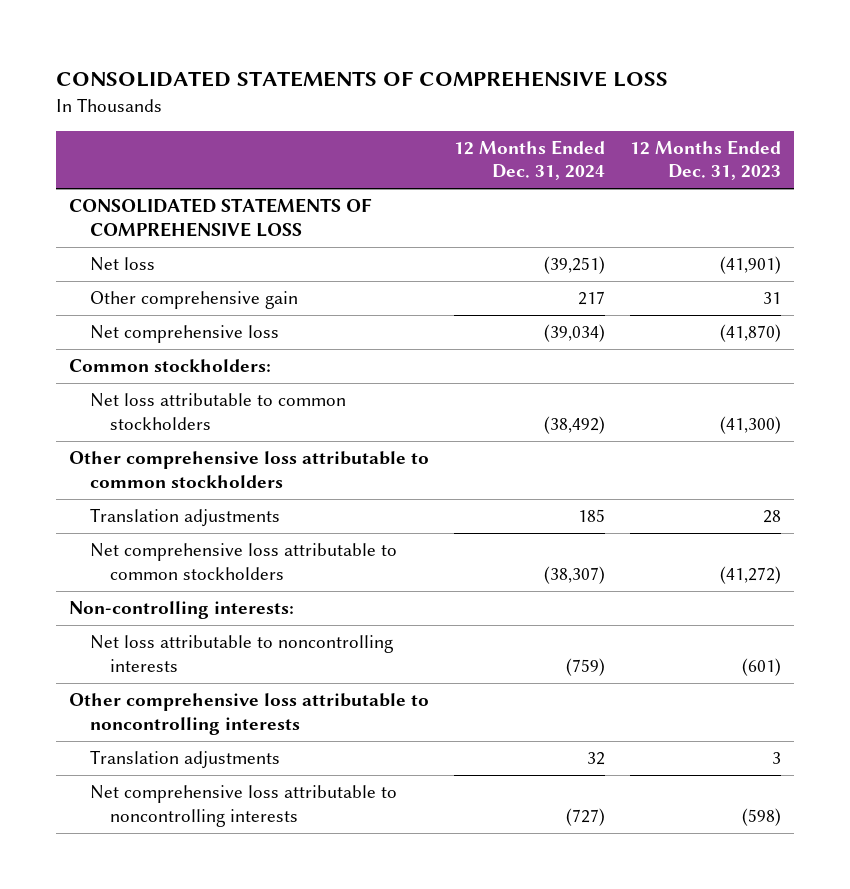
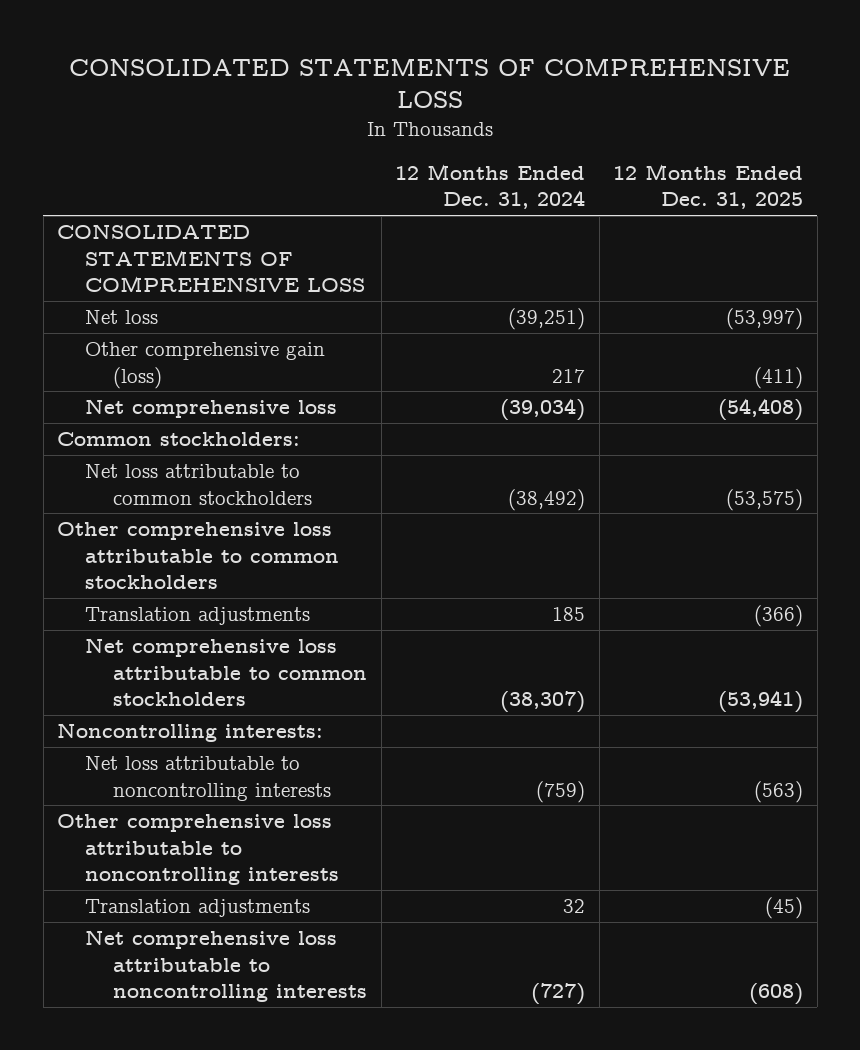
- | 12 Months Ended Dec. 31, 2024 | 12 Months Ended Dec. 31, 2023
+ | 12 Months Ended Dec. 31, 2024 | 12 Months Ended Dec. 31, 2025
- Other comprehensive gain | 217 | 31
+ Other comprehensive gain (loss) | 217 | (411)
- Non-controlling interests:
+ Noncontrolling interests:

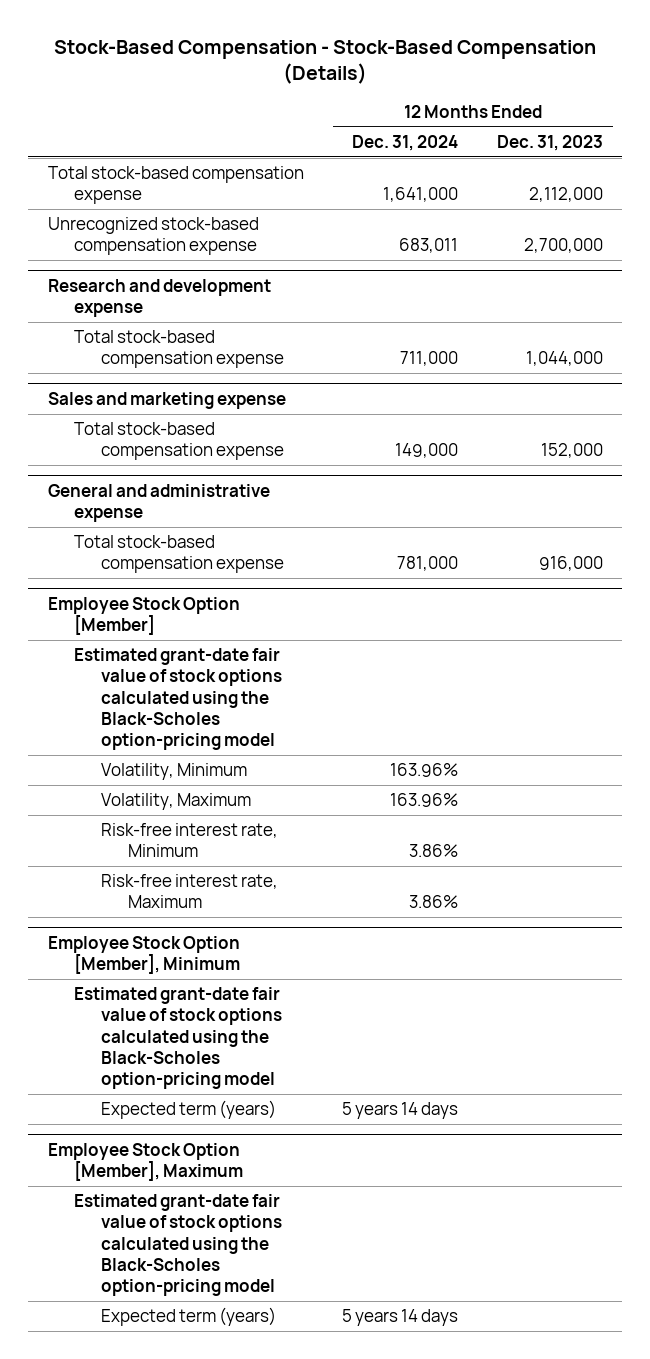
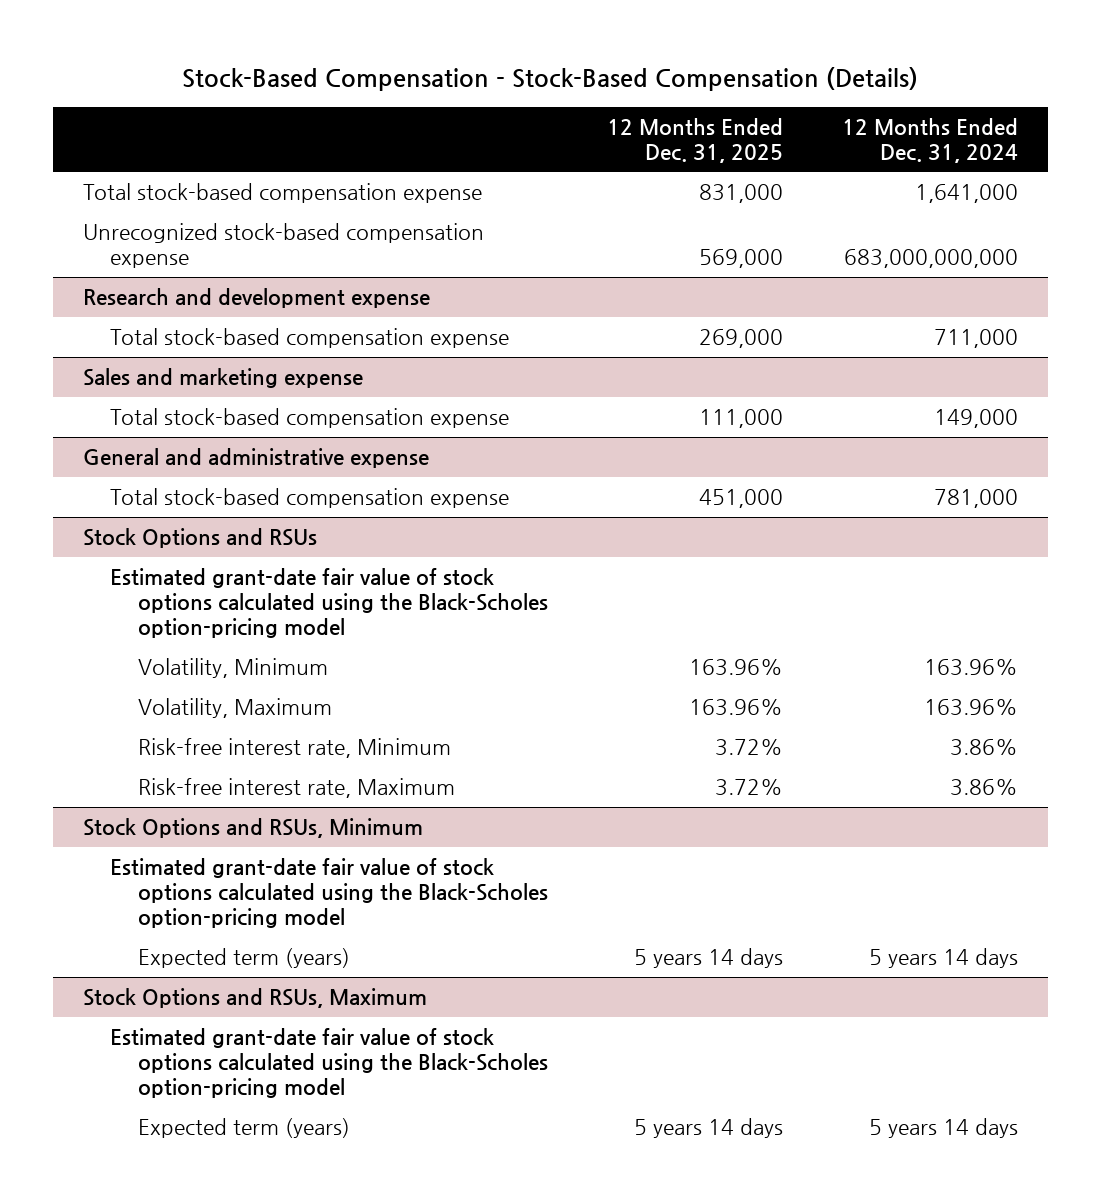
- | 12 Months Ended Dec. 31, 2024 | 12 Months Ended Dec. 31, 2023
+ | 12 Months Ended Dec. 31, 2025 | 12 Months Ended Dec. 31, 2024
- Unrecognized stock-based compensation expense | 683,011 | 2,700,000
+ Unrecognized stock-based compensation expense | 569,000 | 683,000,000,000
- Employee Stock Option [Member]
+ Stock Options and RSUs
- Employee Stock Option [Member], Minimum
+ Stock Options and RSUs, Minimum
- Employee Stock Option [Member], Maximum
+ Stock Options and RSUs, Maximum

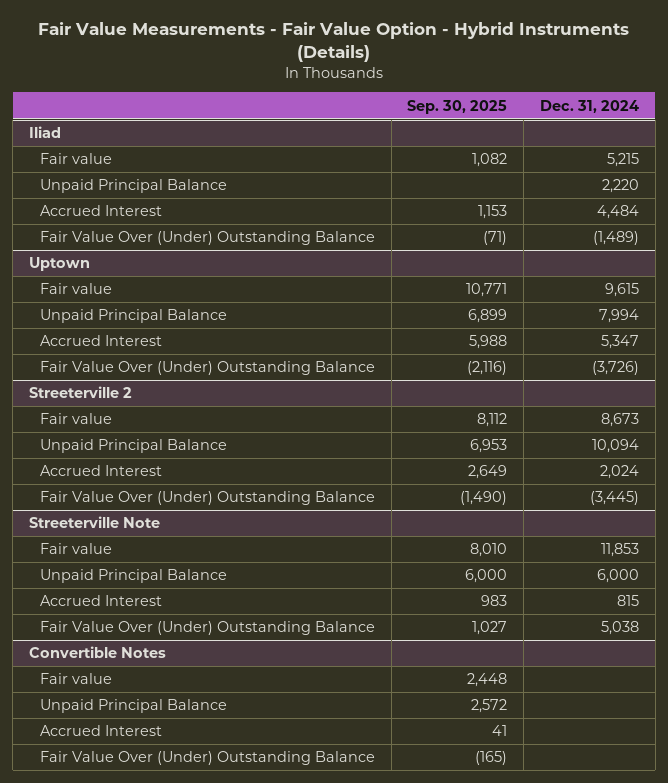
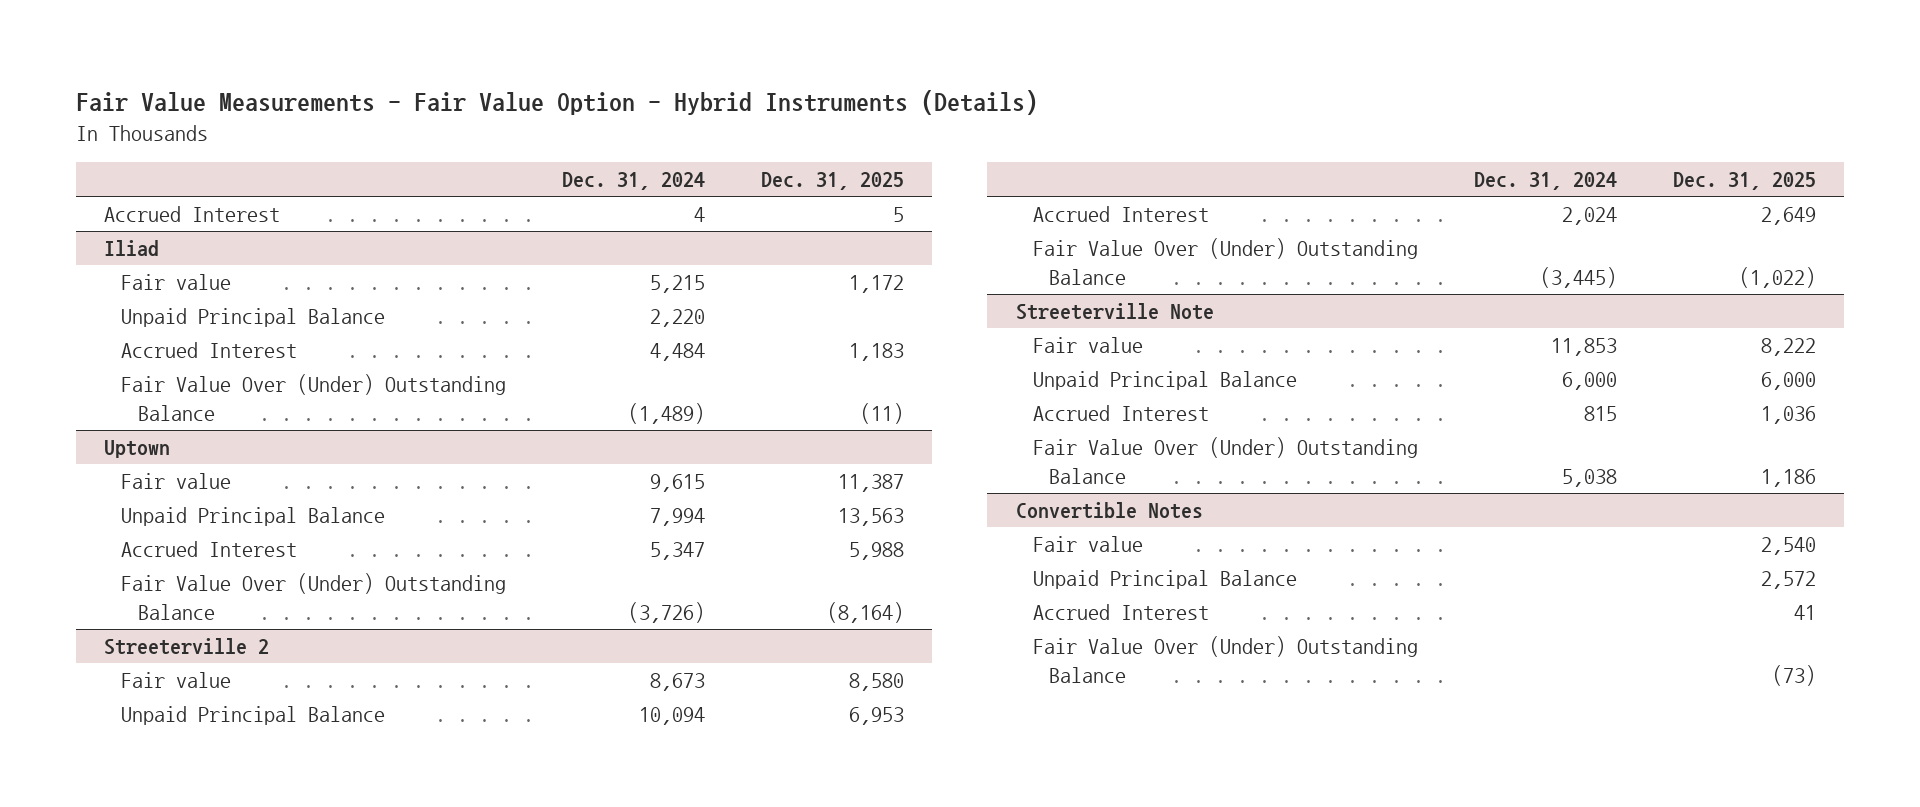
- | Sep. 30, 2025 | Dec. 31, 2024
+ | Dec. 31, 2024 | Dec. 31, 2025
+ Accrued Interest | 4 | 5

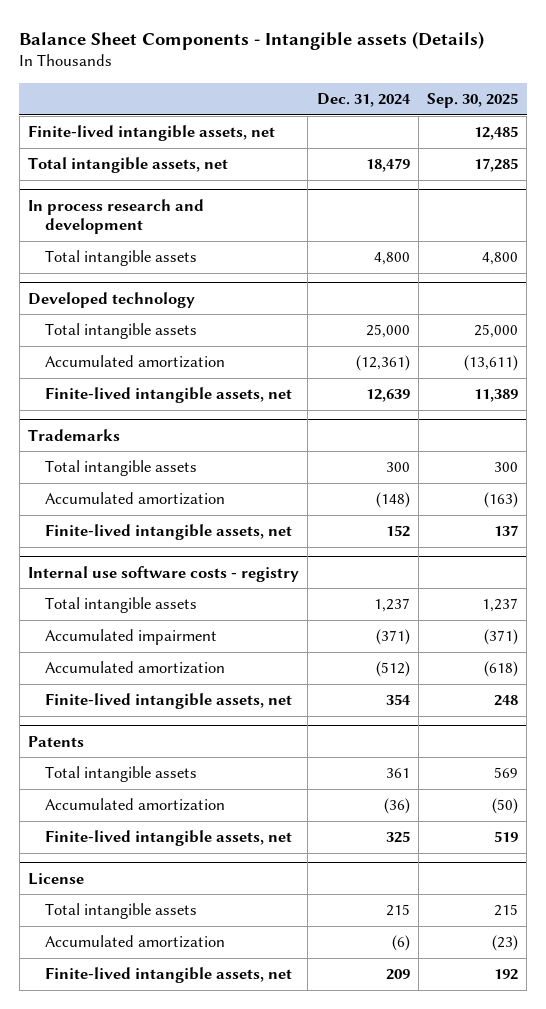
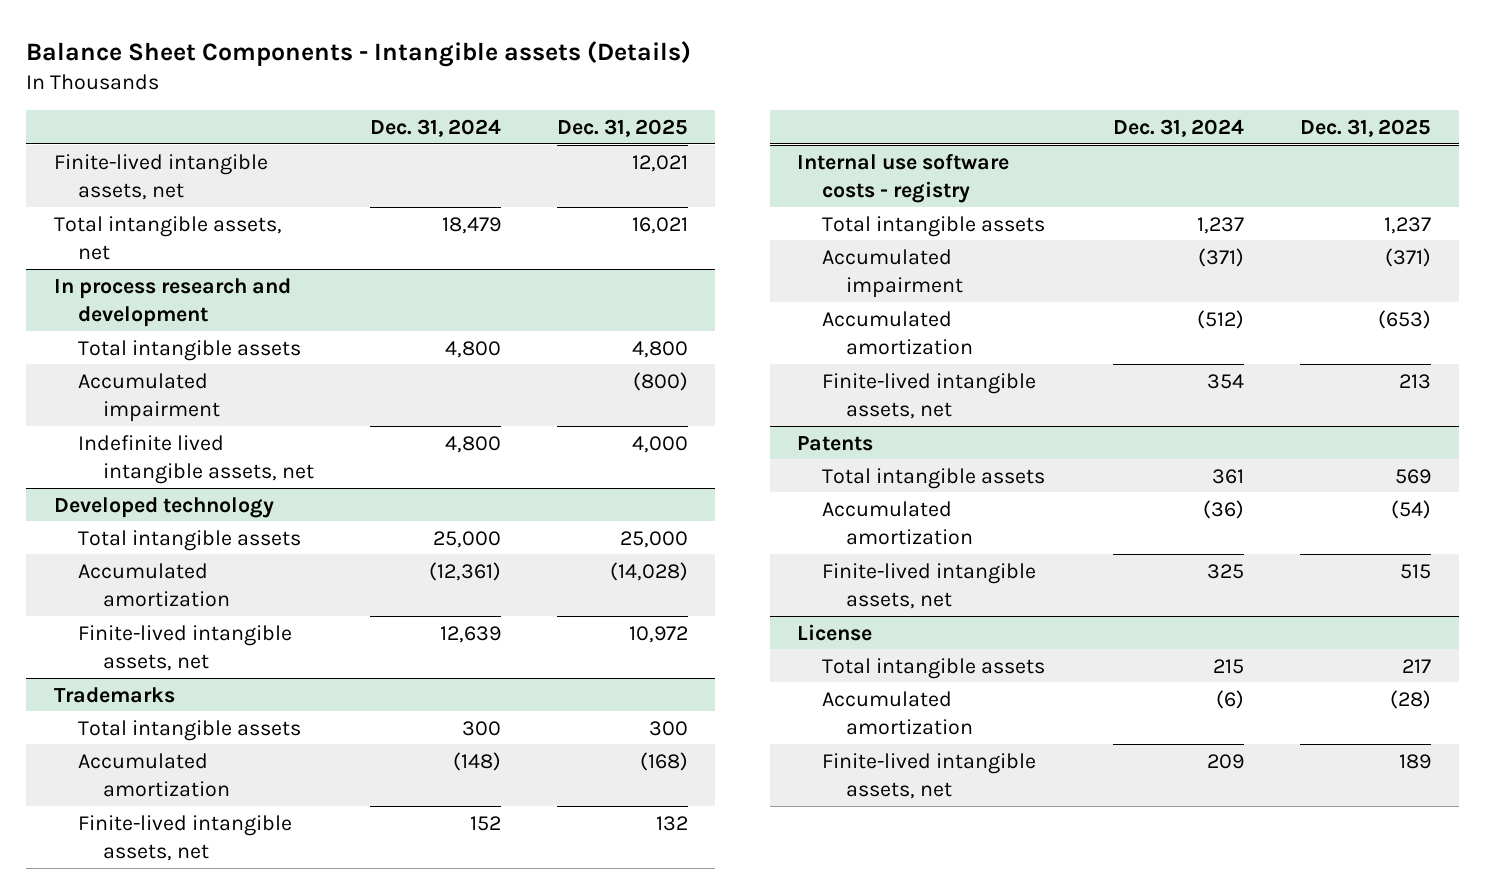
- | Dec. 31, 2024 | Sep. 30, 2025
+ | Dec. 31, 2024 | Dec. 31, 2025
@ In process research and development
+ Accumulated impairment | | (800)
+ Indefinite lived intangible assets, net | 4,800 | 4,000

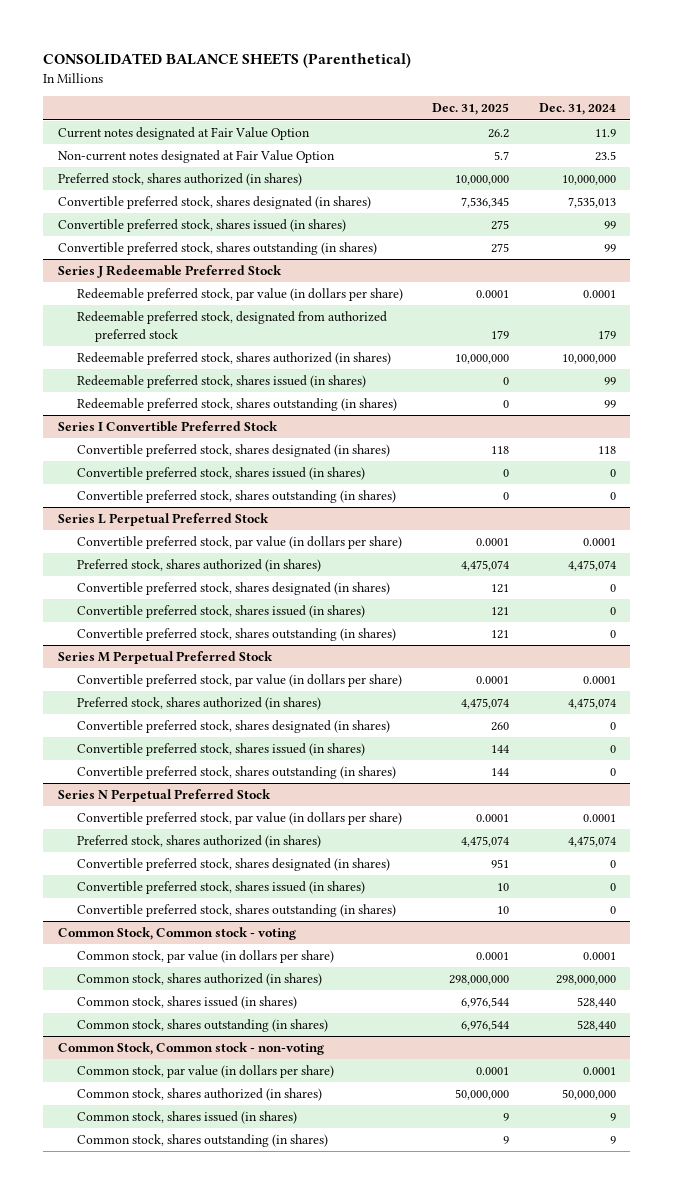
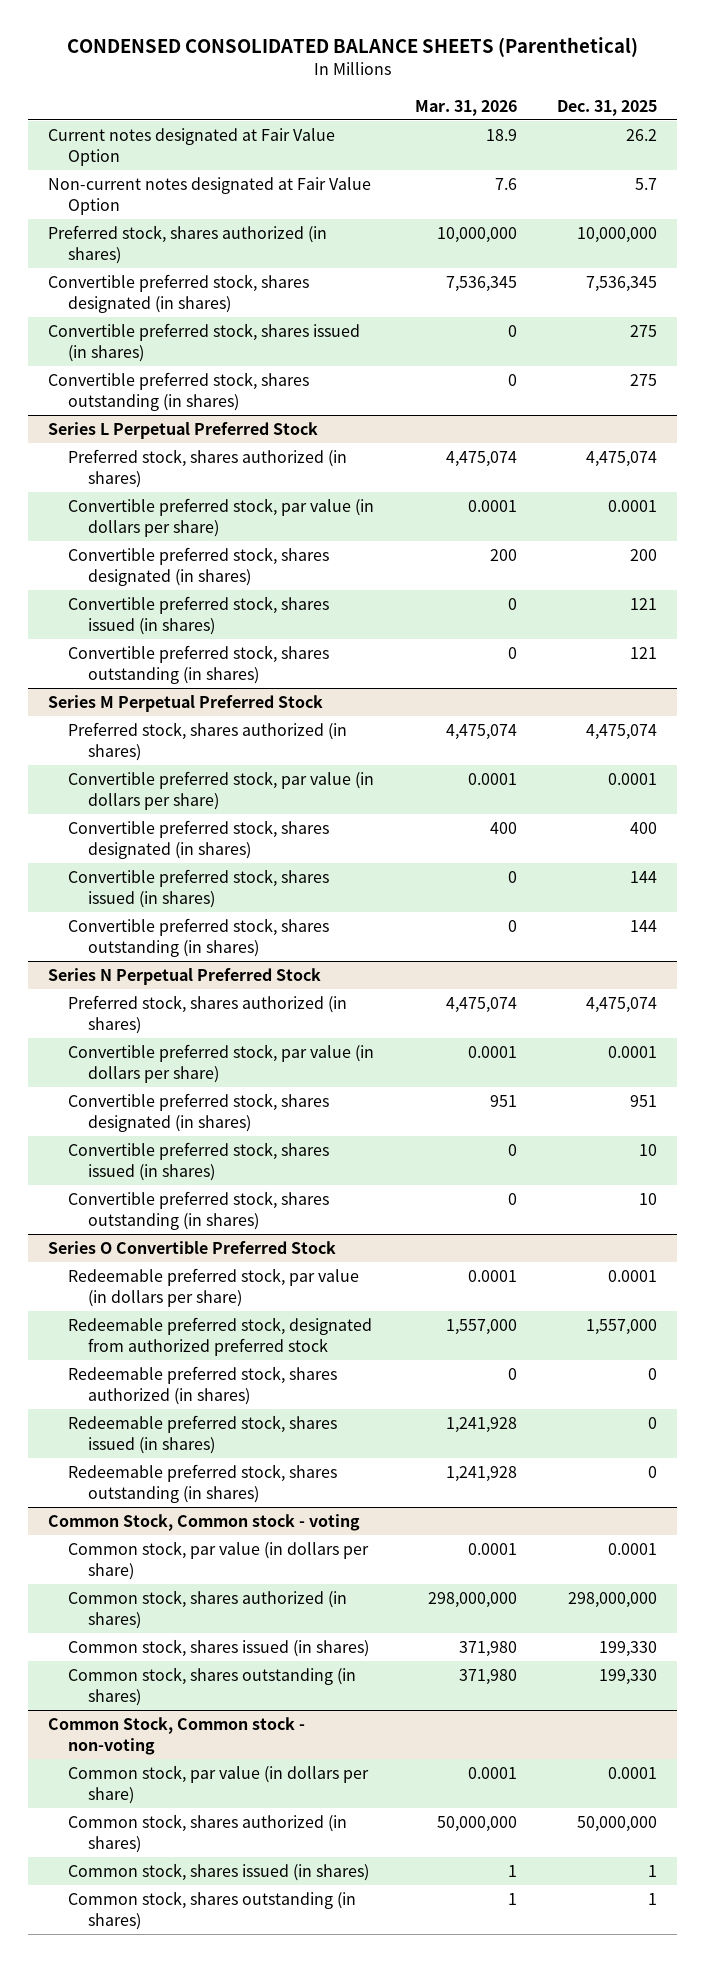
- CONSOLIDATED BALANCE SHEETS (Parenthetical)
+ CONDENSED CONSOLIDATED BALANCE SHEETS (Parenthetical)
- | Dec. 31, 2025 | Dec. 31, 2024
+ | Mar. 31, 2026 | Dec. 31, 2025
- Series J Redeemable Preferred Stock
- Redeemable preferred stock, par value (in dollars per share) | 0.0001 | 0.0001
- Redeemable preferred stock, designated from authorized preferred stock | 179 | 179
- Redeemable preferred stock, shares authorized (in shares) | 10,000,000 | 10,000,000
- Redeemable preferred stock, shares issued (in shares) | 0 | 99
- Redeemable preferred stock, shares outstanding (in shares) | 0 | 99
- Series I Convertible Preferred Stock
- Convertible preferred stock, shares designated (in shares) | 118 | 118
- Convertible preferred stock, shares issued (in shares) | 0 | 0
- Convertible preferred stock, shares outstanding (in shares) | 0 | 0
@ Series L Perpetual Preferred Stock
- Convertible preferred stock, shares designated (in shares) | 121 | 0
moved down: Convertible preferred stock, par value (in dollars per share) | 0.0001 | 0.0001
+ Convertible preferred stock, shares designated (in shares) | 200 | 200
@ Series M Perpetual Preferred Stock
- Convertible preferred stock, shares designated (in shares) | 260 | 0
moved down: Convertible preferred stock, par value (in dollars per share) | 0.0001 | 0.0001
+ Convertible preferred stock, shares designated (in shares) | 400 | 400
@ Series N Perpetual Preferred Stock
moved down: Convertible preferred stock, par value (in dollars per share) | 0.0001 | 0.0001
+ Series O Convertible Preferred Stock
+ Redeemable preferred stock, par value (in dollars per share) | 0.0001 | 0.0001
+ Redeemable preferred stock, designated from authorized preferred stock | 1,557,000 | 1,557,000
+ Redeemable preferred stock, shares authorized (in shares) | 0 | 0
+ Redeemable preferred stock, shares issued (in shares) | 1,241,928 | 0
+ Redeemable preferred stock, shares outstanding (in shares) | 1,241,928 | 0
@ Common Stock, Common stock - voting
- Common stock, shares issued (in shares) | 6,976,544 | 528,440
- Common stock, shares outstanding (in shares) | 6,976,544 | 528,440
+ Common stock, shares issued (in shares) | 371,980 | 199,330
+ Common stock, shares outstanding (in shares) | 371,980 | 199,330
@ Common Stock, Common stock - non-voting
- Common stock, shares issued (in shares) | 9 | 9
- Common stock, shares outstanding (in shares) | 9 | 9
+ Common stock, shares issued (in shares) | 1 | 1
+ Common stock, shares outstanding (in shares) | 1 | 1

